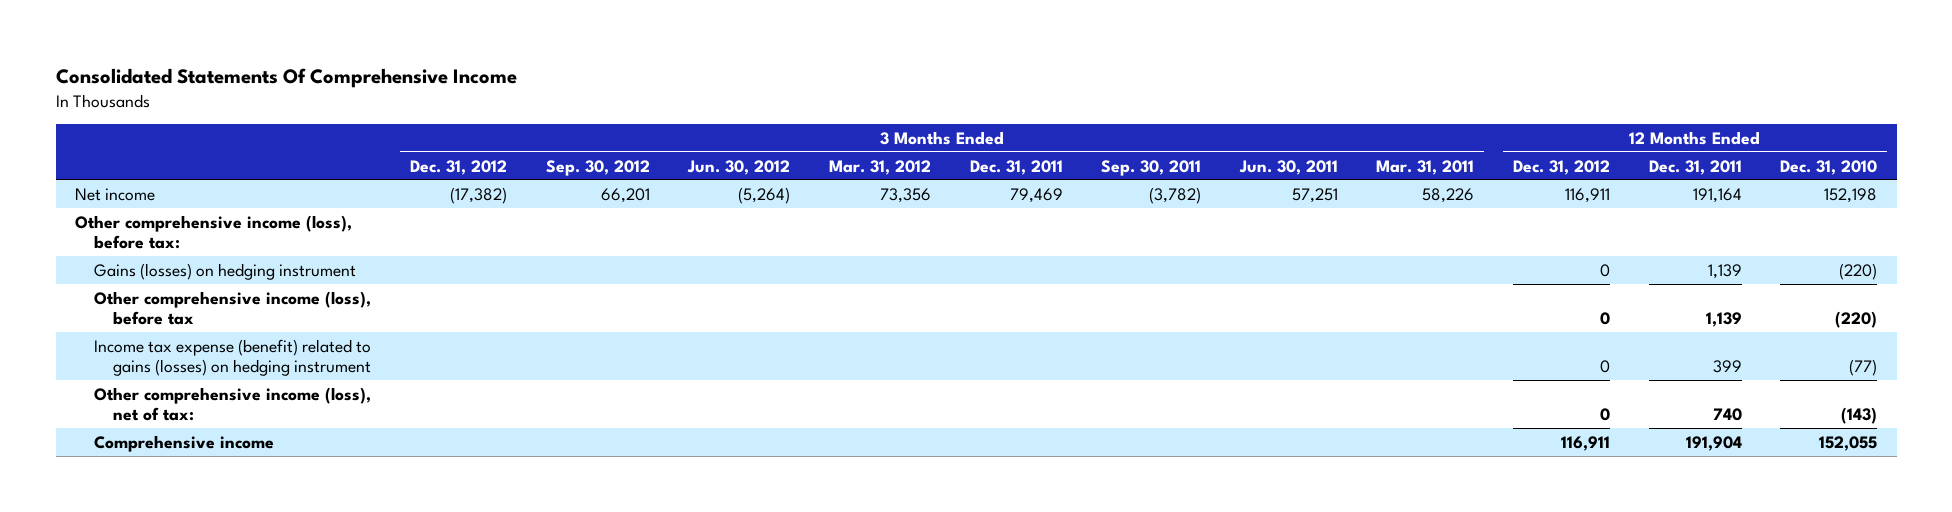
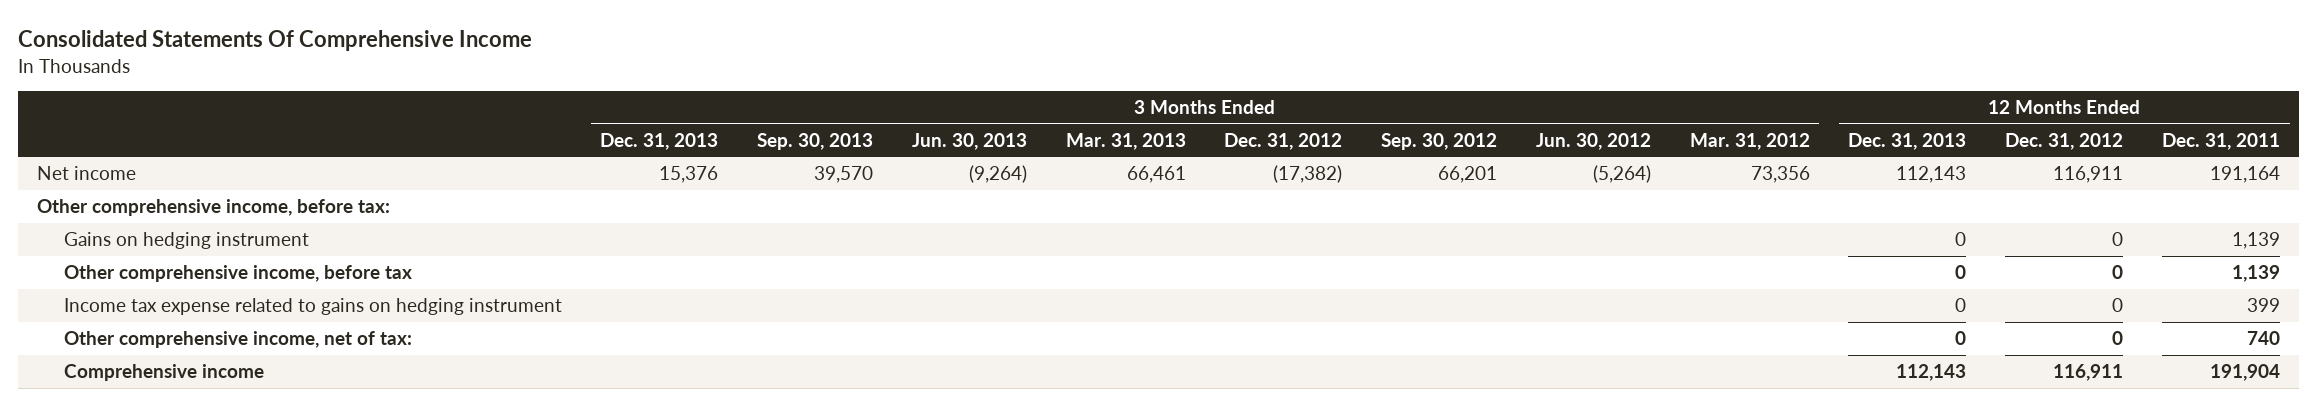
- | 3 Months Ended Dec. 31, 2012 | 3 Months Ended Sep. 30, 2012 | 3 Months Ended Jun. 30, 2012 | 3 Months Ended Mar. 31, 2012 | 3 Months Ended Dec. 31, 2011 | 3 Months Ended Sep. 30, 2011 | 3 Months Ended Jun. 30, 2011 | 3 Months Ended Mar. 31, 2011 | 12 Months Ended Dec. 31, 2012 | 12 Months Ended Dec. 31, 2011 | 12 Months Ended Dec. 31, 2010
+ | 3 Months Ended Dec. 31, 2013 | 3 Months Ended Sep. 30, 2013 | 3 Months Ended Jun. 30, 2013 | 3 Months Ended Mar. 31, 2013 | 3 Months Ended Dec. 31, 2012 | 3 Months Ended Sep. 30, 2012 | 3 Months Ended Jun. 30, 2012 | 3 Months Ended Mar. 31, 2012 | 12 Months Ended Dec. 31, 2013 | 12 Months Ended Dec. 31, 2012 | 12 Months Ended Dec. 31, 2011
- Other comprehensive income (loss), before tax:
- Gains (losses) on hedging instrument | | | | | | | | | 0 | 1,139 | (220)
- Other comprehensive income (loss), before tax | | | | | | | | | 0 | 1,139 | (220)
- Income tax expense (benefit) related to gains (losses) on hedging instrument | | | | | | | | | 0 | 399 | (77)
- Other comprehensive income (loss), net of tax: | | | | | | | | | 0 | 740 | (143)
+ Other comprehensive income, before tax:
+ Gains on hedging instrument | | | | | | | | | 0 | 0 | 1,139
+ Other comprehensive income, before tax | | | | | | | | | 0 | 0 | 1,139
+ Income tax expense related to gains on hedging instrument | | | | | | | | | 0 | 0 | 399
+ Other comprehensive income, net of tax: | | | | | | | | | 0 | 0 | 740

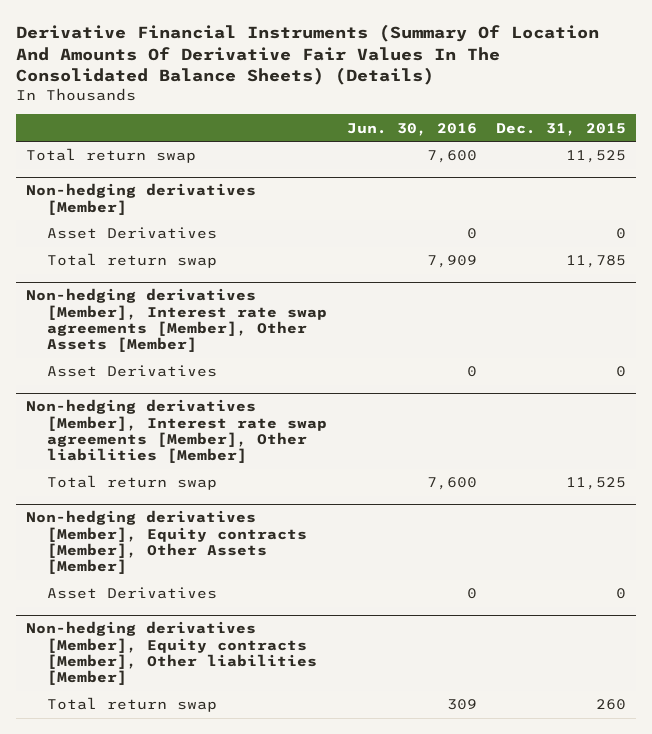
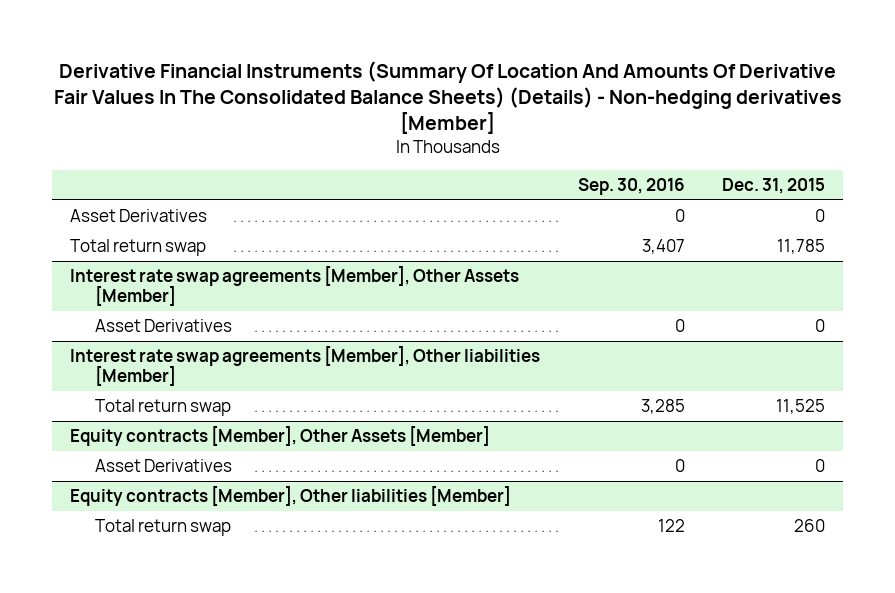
- Derivative Financial Instruments (Summary Of Location And Amounts Of Derivative Fair Values In The Consolidated Balance Sheets) (Details)
+ Derivative Financial Instruments (Summary Of Location And Amounts Of Derivative Fair Values In The Consolidated Balance Sheets) (Details) - Non-hedging derivatives [Member]
- | Jun. 30, 2016 | Dec. 31, 2015
+ | Sep. 30, 2016 | Dec. 31, 2015
- Total return swap | 7,600 | 11,525
- Non-hedging derivatives [Member]
- Non-hedging derivatives [Member], Interest rate swap agreements [Member], Other Assets [Member]
+ Interest rate swap agreements [Member], Other Assets [Member]
- Non-hedging derivatives [Member], Interest rate swap agreements [Member], Other liabilities [Member]
+ Interest rate swap agreements [Member], Other liabilities [Member]
- Non-hedging derivatives [Member], Equity contracts [Member], Other Assets [Member]
+ Equity contracts [Member], Other Assets [Member]
- Non-hedging derivatives [Member], Equity contracts [Member], Other liabilities [Member]
+ Equity contracts [Member], Other liabilities [Member]

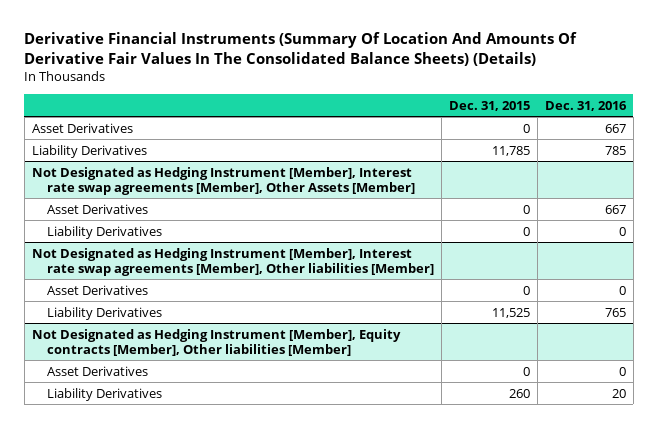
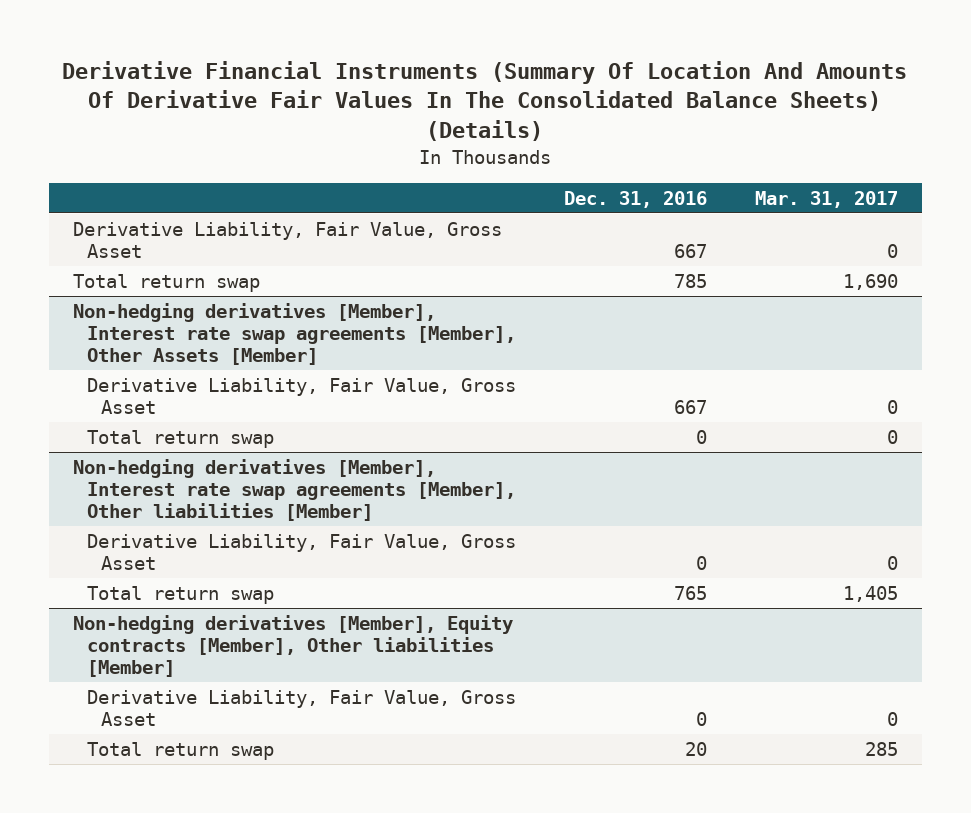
- | Dec. 31, 2015 | Dec. 31, 2016
+ | Dec. 31, 2016 | Mar. 31, 2017
- Asset Derivatives | 0 | 667
- Liability Derivatives | 11,785 | 785
- Not Designated as Hedging Instrument [Member], Interest rate swap agreements [Member], Other Assets [Member]
- Asset Derivatives | 0 | 667
- Liability Derivatives | 0 | 0
- Not Designated as Hedging Instrument [Member], Interest rate swap agreements [Member], Other liabilities [Member]
- Asset Derivatives | 0 | 0
- Liability Derivatives | 11,525 | 765
- Not Designated as Hedging Instrument [Member], Equity contracts [Member], Other liabilities [Member]
- Asset Derivatives | 0 | 0
- Liability Derivatives | 260 | 20
+ Derivative Liability, Fair Value, Gross Asset | 667 | 0
+ Total return swap | 785 | 1,690
+ Non-hedging derivatives [Member], Interest rate swap agreements [Member], Other Assets [Member]
+ Derivative Liability, Fair Value, Gross Asset | 667 | 0
+ Total return swap | 0 | 0
+ Non-hedging derivatives [Member], Interest rate swap agreements [Member], Other liabilities [Member]
+ Derivative Liability, Fair Value, Gross Asset | 0 | 0
+ Total return swap | 765 | 1,405
+ Non-hedging derivatives [Member], Equity contracts [Member], Other liabilities [Member]
+ Derivative Liability, Fair Value, Gross Asset | 0 | 0
+ Total return swap | 20 | 285

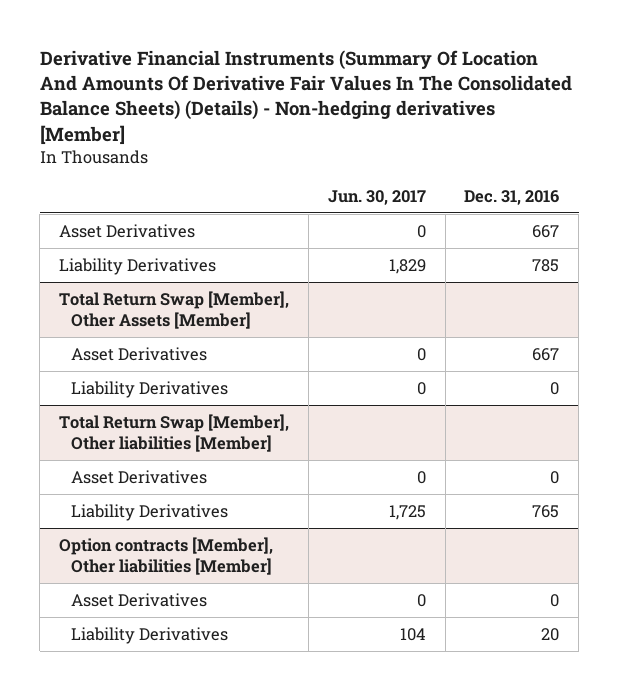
- Derivative Financial Instruments (Summary Of Location And Amounts Of Derivative Fair Values In The Consolidated Balance Sheets) (Details)
+ Derivative Financial Instruments (Summary Of Location And Amounts Of Derivative Fair Values In The Consolidated Balance Sheets) (Details) - Non-hedging derivatives [Member]
- | Dec. 31, 2016 | Mar. 31, 2017
+ | Jun. 30, 2017 | Dec. 31, 2016
- Derivative Liability, Fair Value, Gross Asset | 667 | 0
- Total return swap | 785 | 1,690
- Non-hedging derivatives [Member], Interest rate swap agreements [Member], Other Assets [Member]
- Derivative Liability, Fair Value, Gross Asset | 667 | 0
- Total return swap | 0 | 0
- Non-hedging derivatives [Member], Interest rate swap agreements [Member], Other liabilities [Member]
- Derivative Liability, Fair Value, Gross Asset | 0 | 0
- Total return swap | 765 | 1,405
- Non-hedging derivatives [Member], Equity contracts [Member], Other liabilities [Member]
- Derivative Liability, Fair Value, Gross Asset | 0 | 0
- Total return swap | 20 | 285
+ Asset Derivatives | 0 | 667
+ Liability Derivatives | 1,829 | 785
+ Total Return Swap [Member], Other Assets [Member]
+ Asset Derivatives | 0 | 667
+ Liability Derivatives | 0 | 0
+ Total Return Swap [Member], Other liabilities [Member]
+ Asset Derivatives | 0 | 0
+ Liability Derivatives | 1,725 | 765
+ Option contracts [Member], Other liabilities [Member]
+ Asset Derivatives | 0 | 0
+ Liability Derivatives | 104 | 20

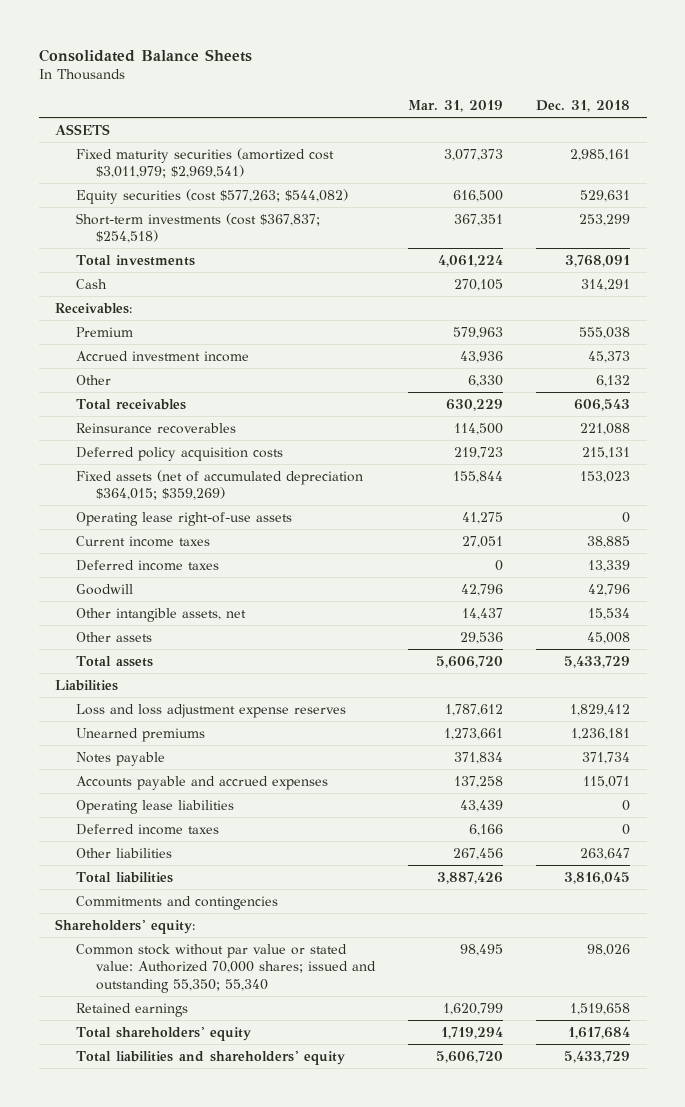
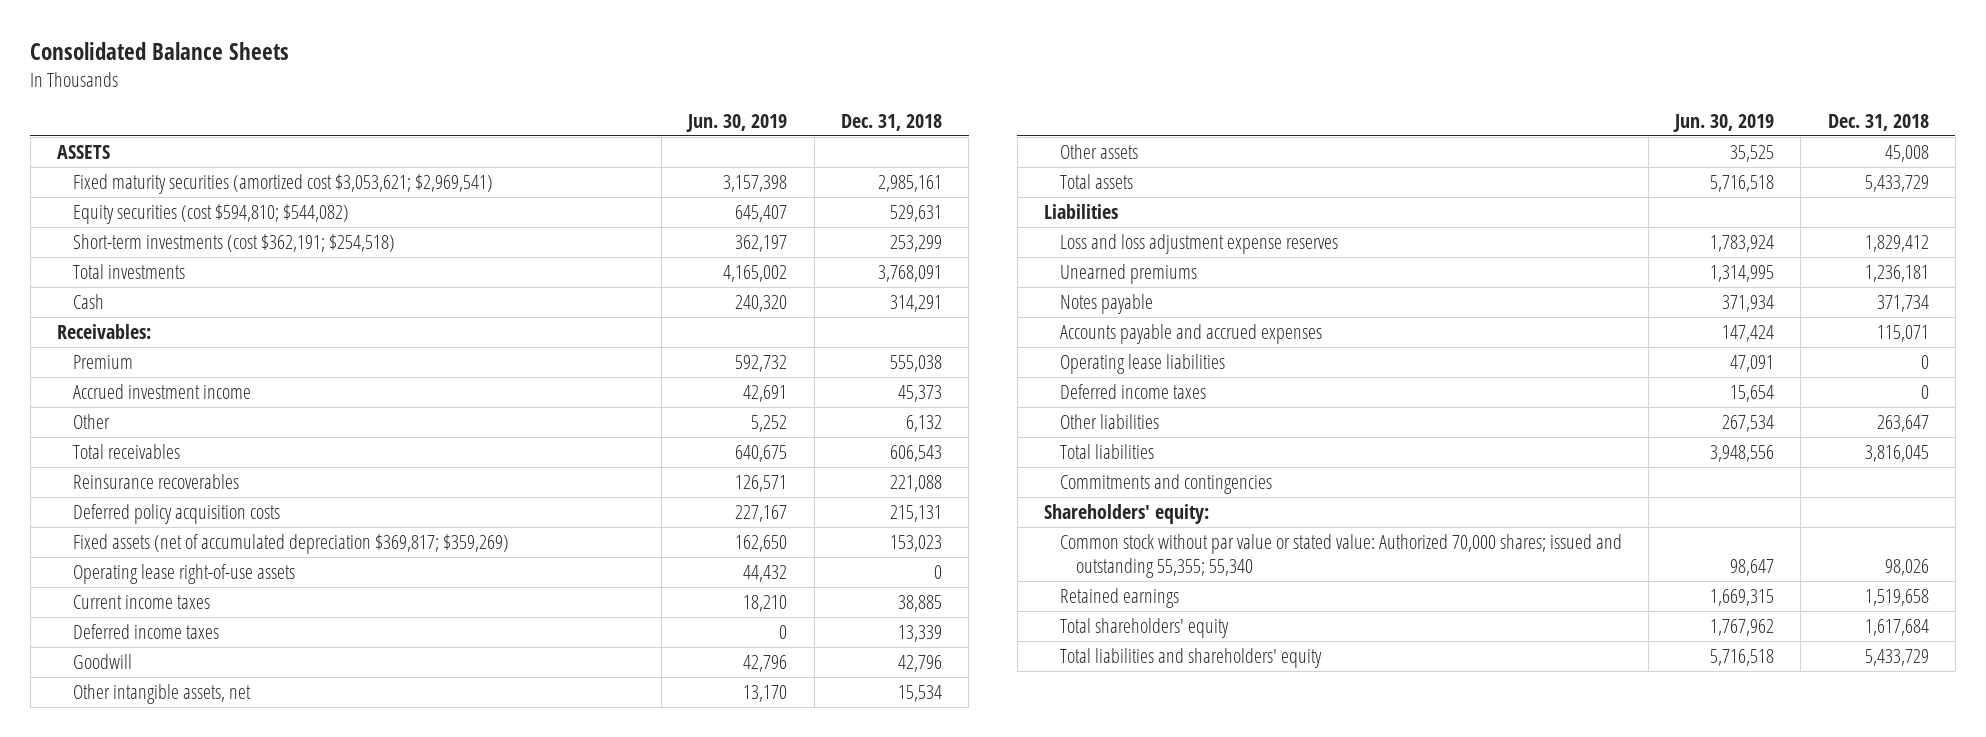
- | Mar. 31, 2019 | Dec. 31, 2018
+ | Jun. 30, 2019 | Dec. 31, 2018
- Fixed maturity securities (amortized cost $3,011,979; $2,969,541) | 3,077,373 | 2,985,161
- Equity securities (cost $577,263; $544,082) | 616,500 | 529,631
- Short-term investments (cost $367,837; $254,518) | 367,351 | 253,299
+ Fixed maturity securities (amortized cost $3,053,621; $2,969,541) | 3,157,398 | 2,985,161
+ Equity securities (cost $594,810; $544,082) | 645,407 | 529,631
+ Short-term investments (cost $362,191; $254,518) | 362,197 | 253,299
- Fixed assets (net of accumulated depreciation $364,015; $359,269) | 155,844 | 153,023
+ Fixed assets (net of accumulated depreciation $369,817; $359,269) | 162,650 | 153,023
- Common stock without par value or stated value: Authorized 70,000 shares; issued and outstanding 55,350; 55,340 | 98,495 | 98,026
+ Common stock without par value or stated value: Authorized 70,000 shares; issued and outstanding 55,355; 55,340 | 98,647 | 98,026

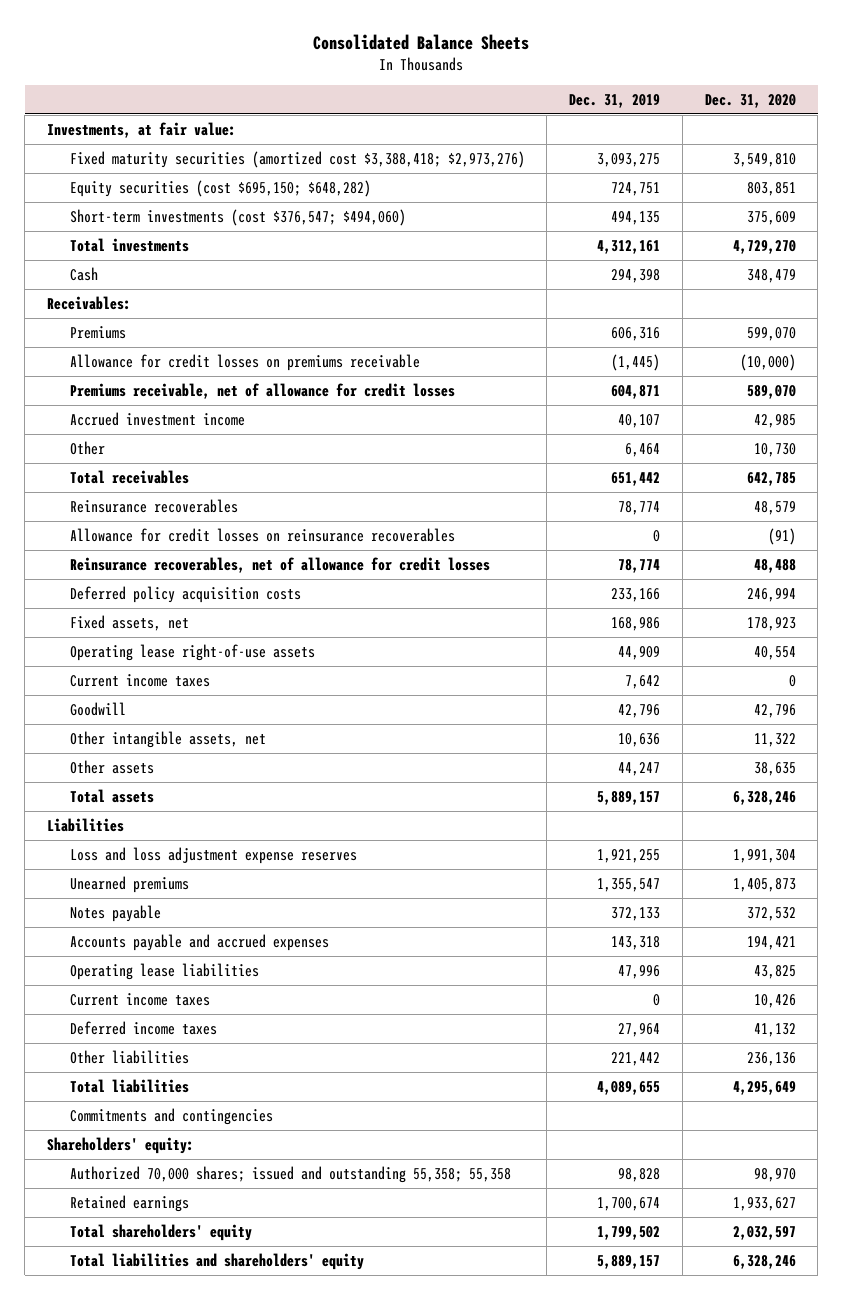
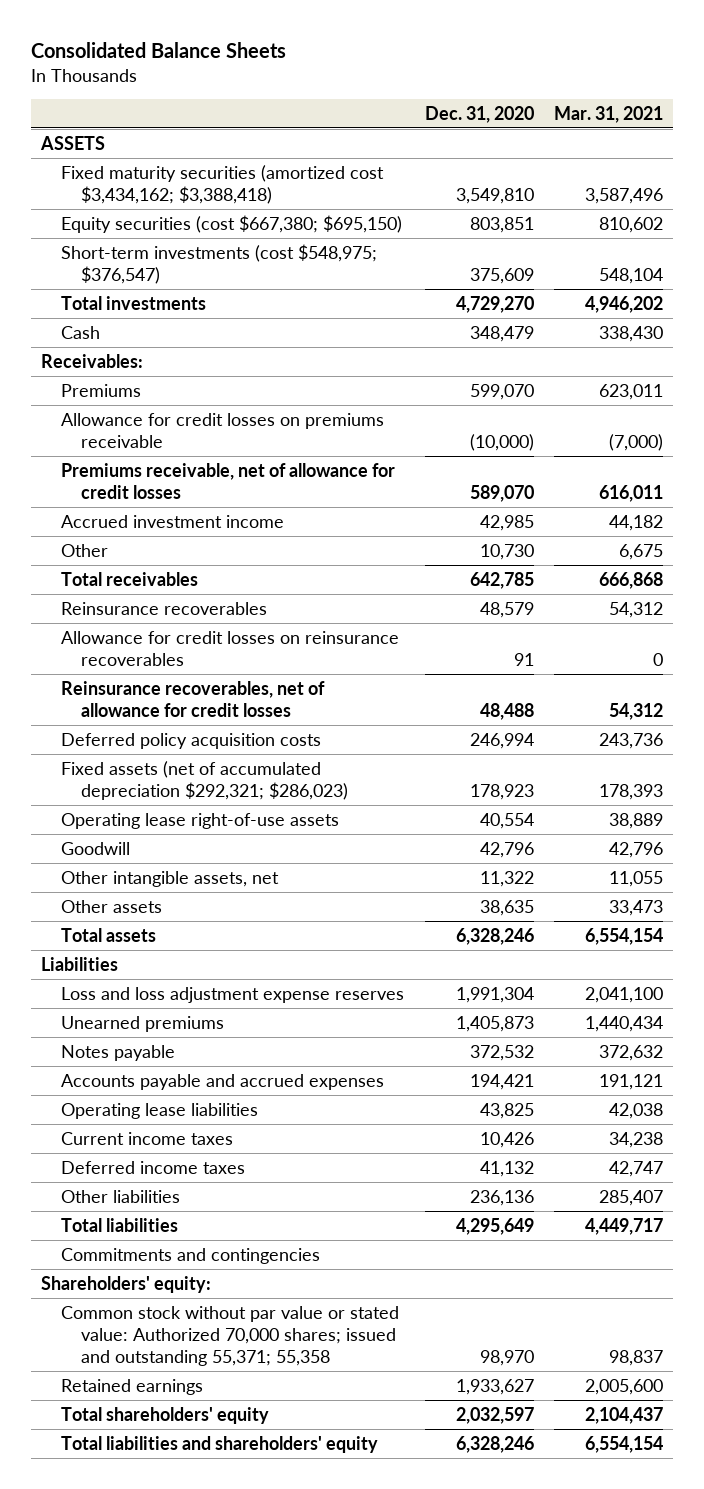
- | Dec. 31, 2019 | Dec. 31, 2020
+ | Dec. 31, 2020 | Mar. 31, 2021
- Investments, at fair value:
- Fixed maturity securities (amortized cost $3,388,418; $2,973,276) | 3,093,275 | 3,549,810
- Equity securities (cost $695,150; $648,282) | 724,751 | 803,851
- Short-term investments (cost $376,547; $494,060) | 494,135 | 375,609
+ ASSETS
+ Fixed maturity securities (amortized cost $3,434,162; $3,388,418) | 3,549,810 | 3,587,496
+ Equity securities (cost $667,380; $695,150) | 803,851 | 810,602
+ Short-term investments (cost $548,975; $376,547) | 375,609 | 548,104
- Allowance for credit losses on reinsurance recoverables | 0 | (91)
+ Allowance for credit losses on reinsurance recoverables | 91 | 0
- Fixed assets, net | 168,986 | 178,923
+ Fixed assets (net of accumulated depreciation $292,321; $286,023) | 178,923 | 178,393
- Current income taxes | 7,642 | 0
- Authorized 70,000 shares; issued and outstanding 55,358; 55,358 | 98,828 | 98,970
+ Common stock without par value or stated value: Authorized 70,000 shares; issued and outstanding 55,371; 55,358 | 98,970 | 98,837

